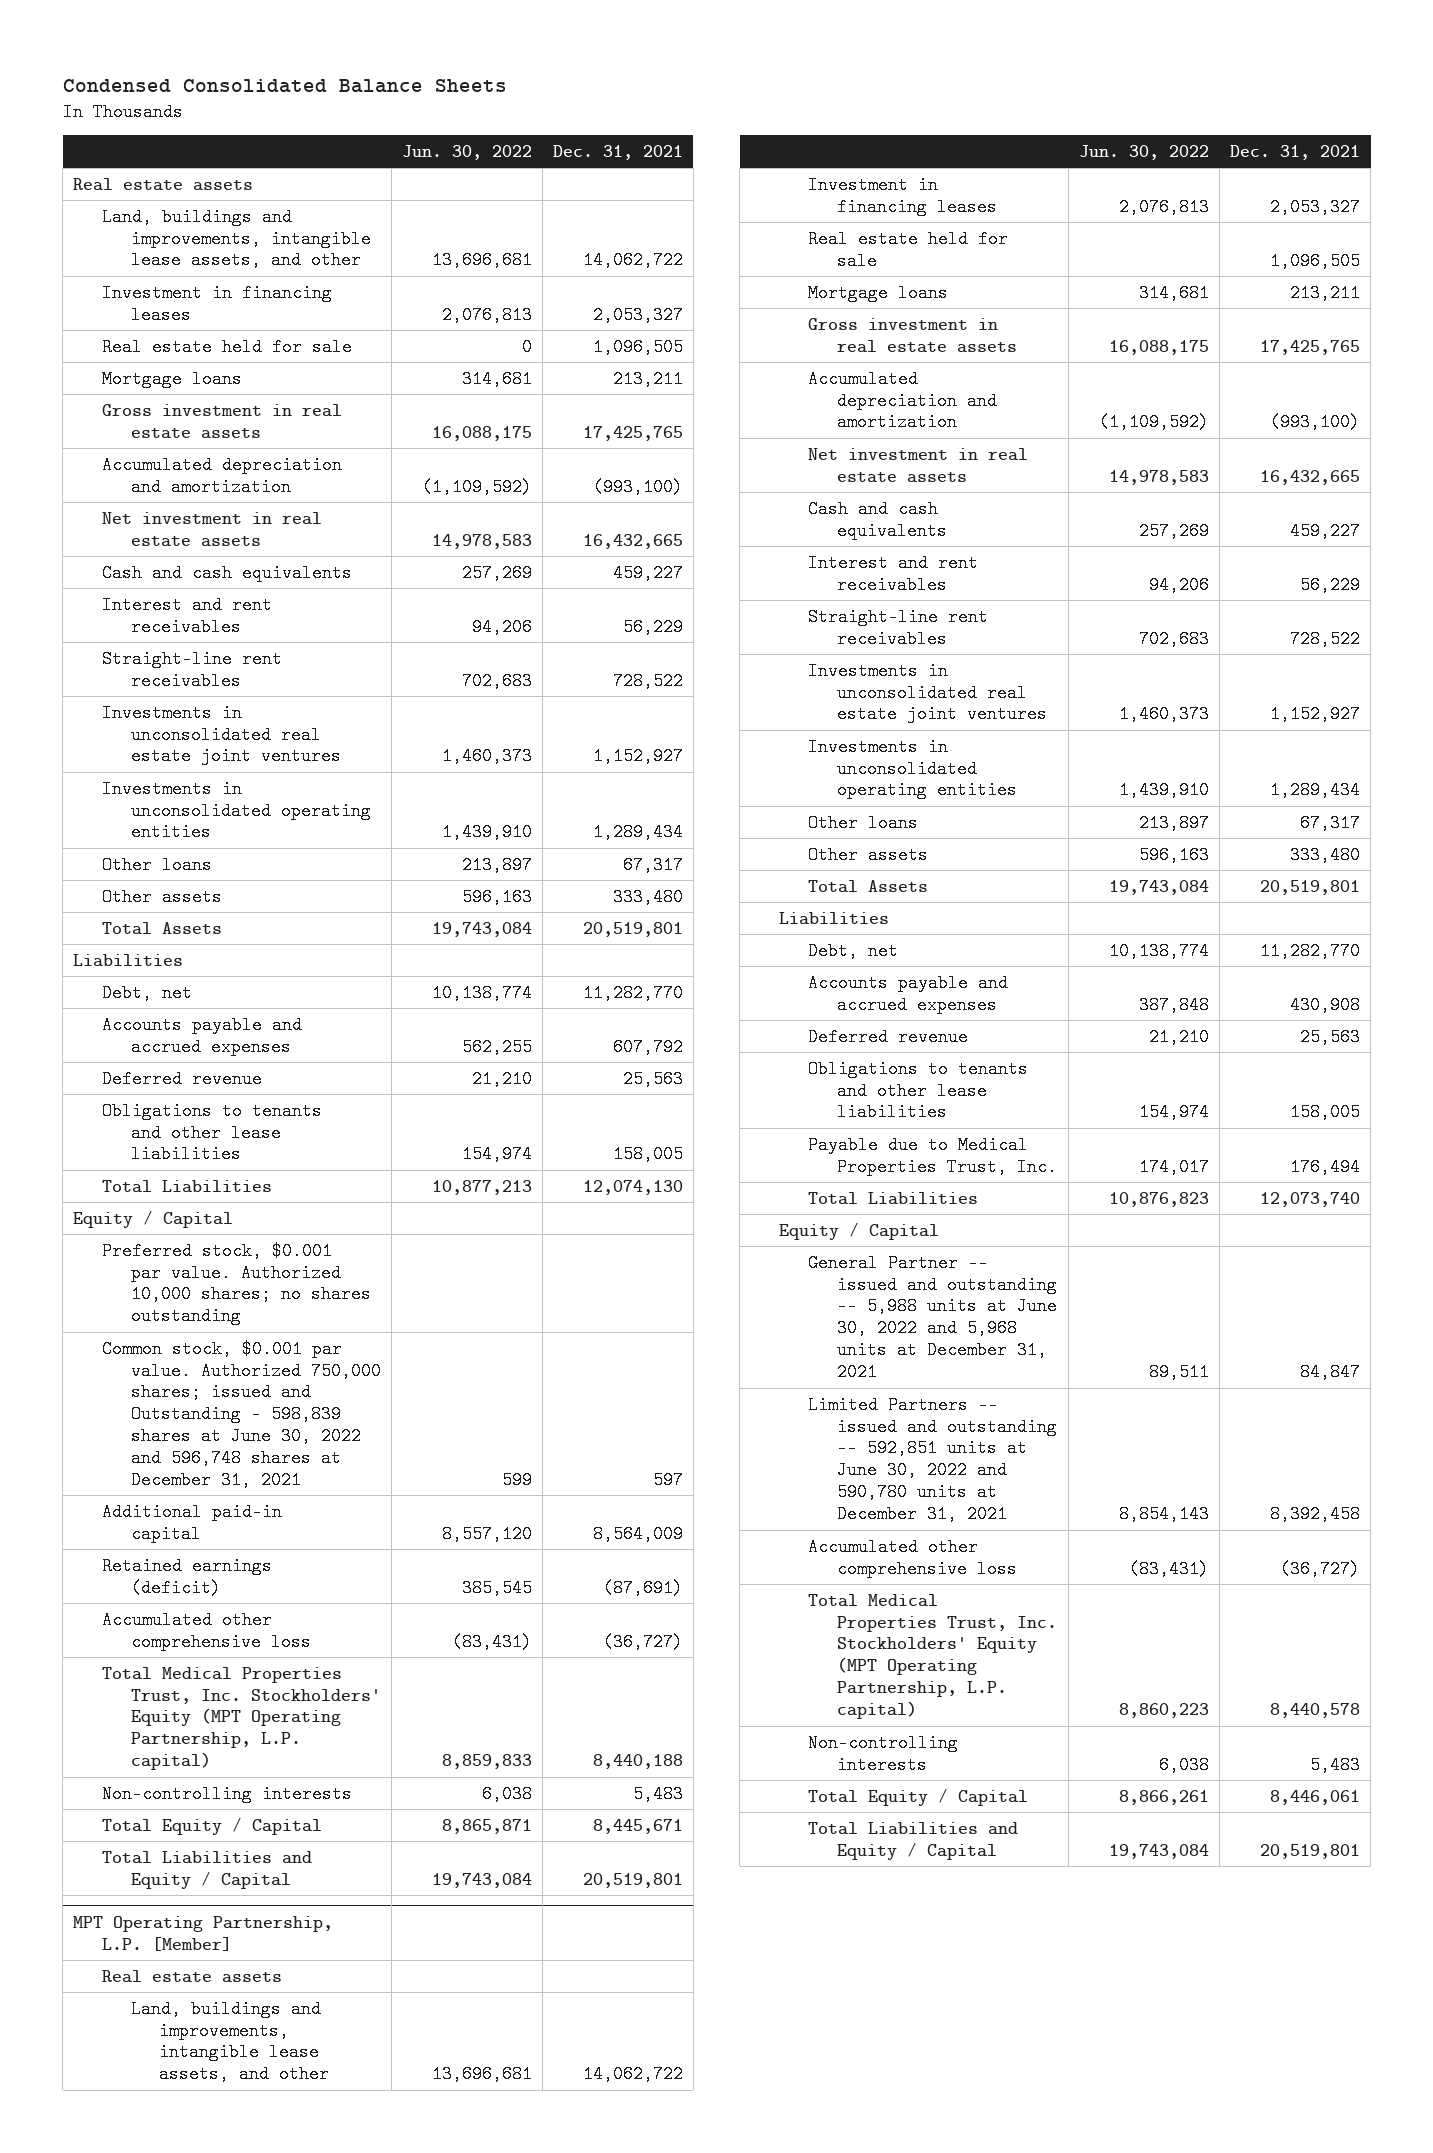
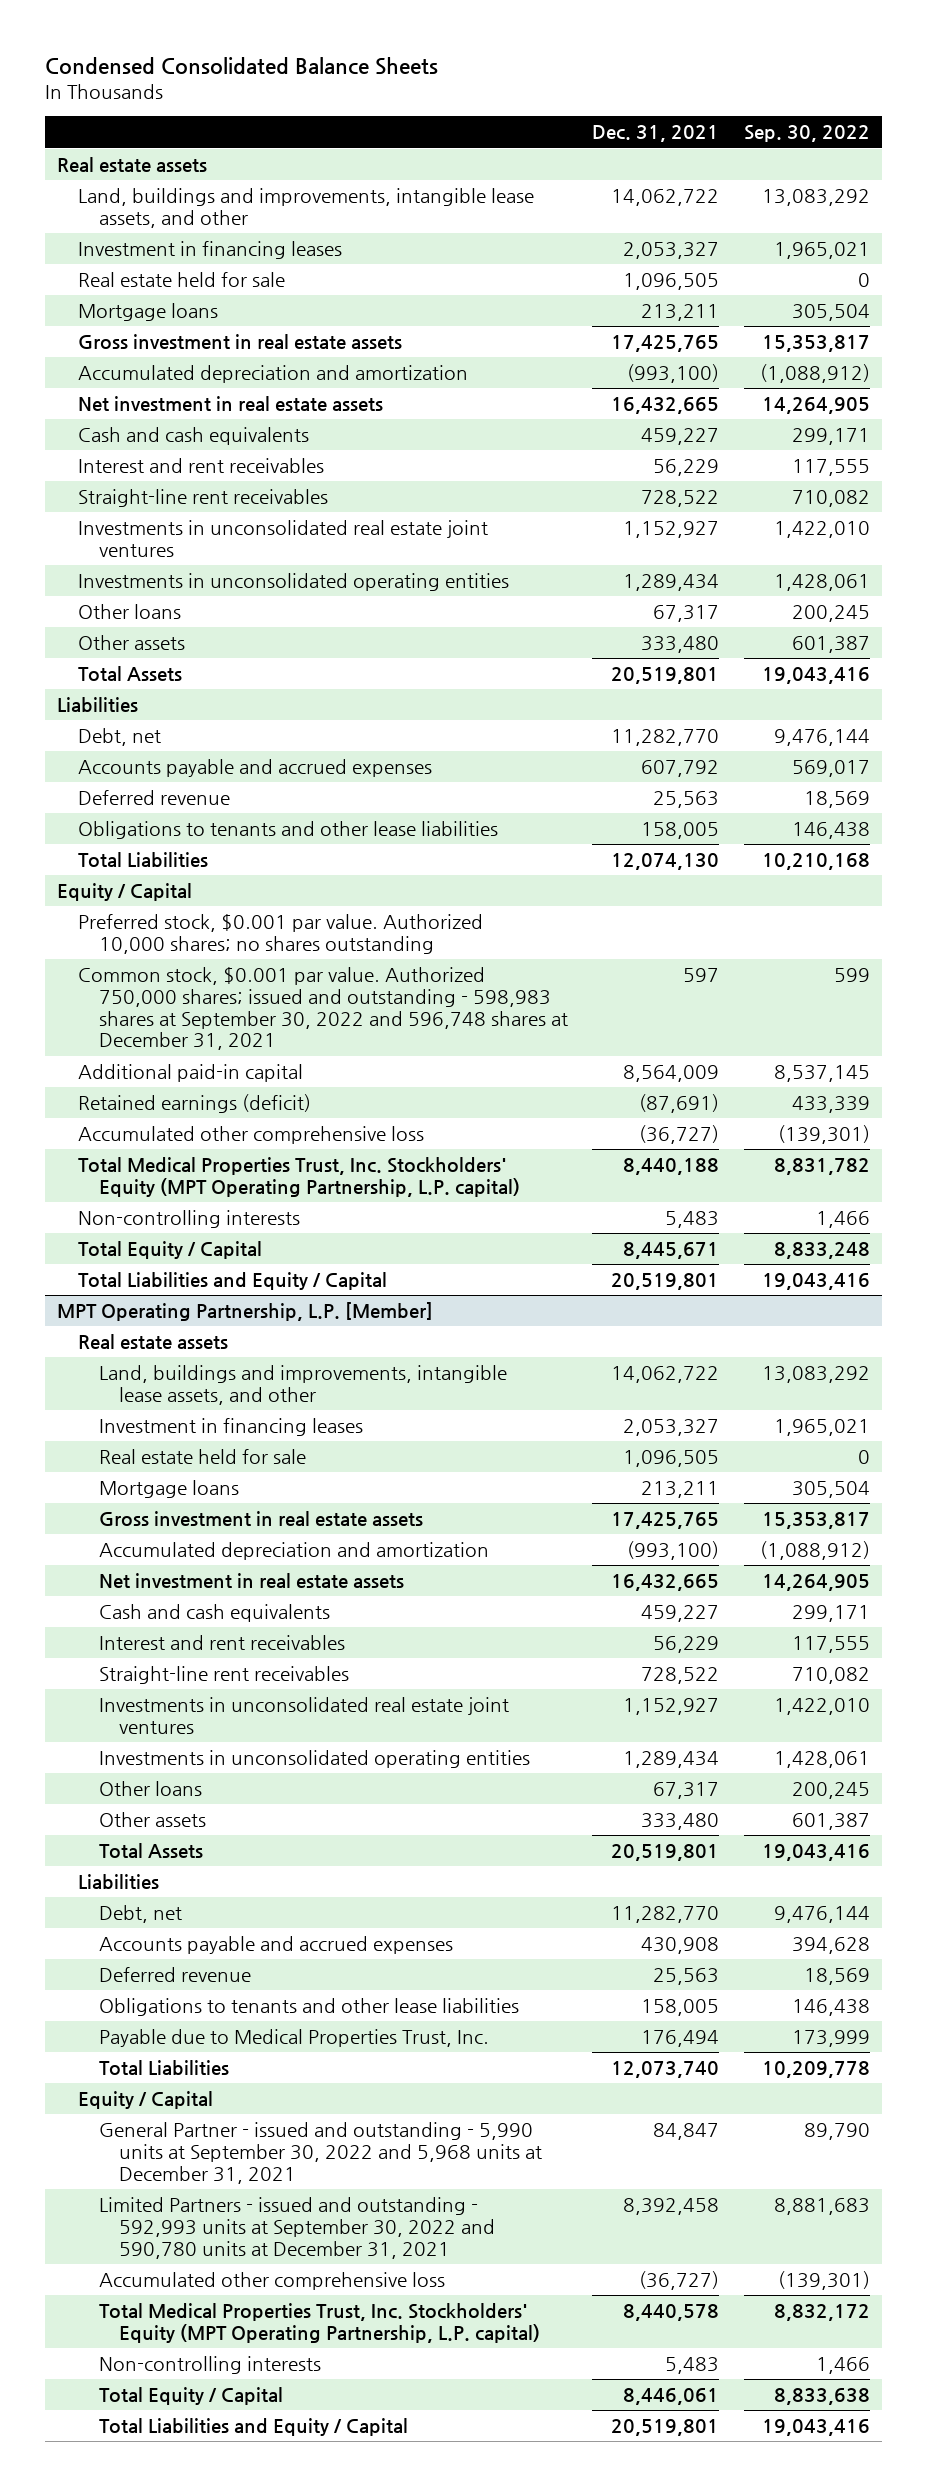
- | Jun. 30, 2022 | Dec. 31, 2021
+ | Dec. 31, 2021 | Sep. 30, 2022
- Common stock, $0.001 par value. Authorized 750,000 shares; issued and Outstanding - 598,839 shares at June 30, 2022 and 596,748 shares at December 31, 2021 | 599 | 597
+ Common stock, $0.001 par value. Authorized 750,000 shares; issued and outstanding - 598,983 shares at September 30, 2022 and 596,748 shares at December 31, 2021 | 597 | 599
@ MPT Operating Partnership, L.P. [Member]
- General Partner -- issued and outstanding -- 5,988 units at June 30, 2022 and 5,968 units at December 31, 2021 | 89,511 | 84,847
- Limited Partners -- issued and outstanding -- 592,851 units at June 30, 2022 and 590,780 units at December 31, 2021 | 8,854,143 | 8,392,458
+ General Partner - issued and outstanding - 5,990 units at September 30, 2022 and 5,968 units at December 31, 2021 | 84,847 | 89,790
+ Limited Partners - issued and outstanding - 592,993 units at September 30, 2022 and 590,780 units at December 31, 2021 | 8,392,458 | 8,881,683

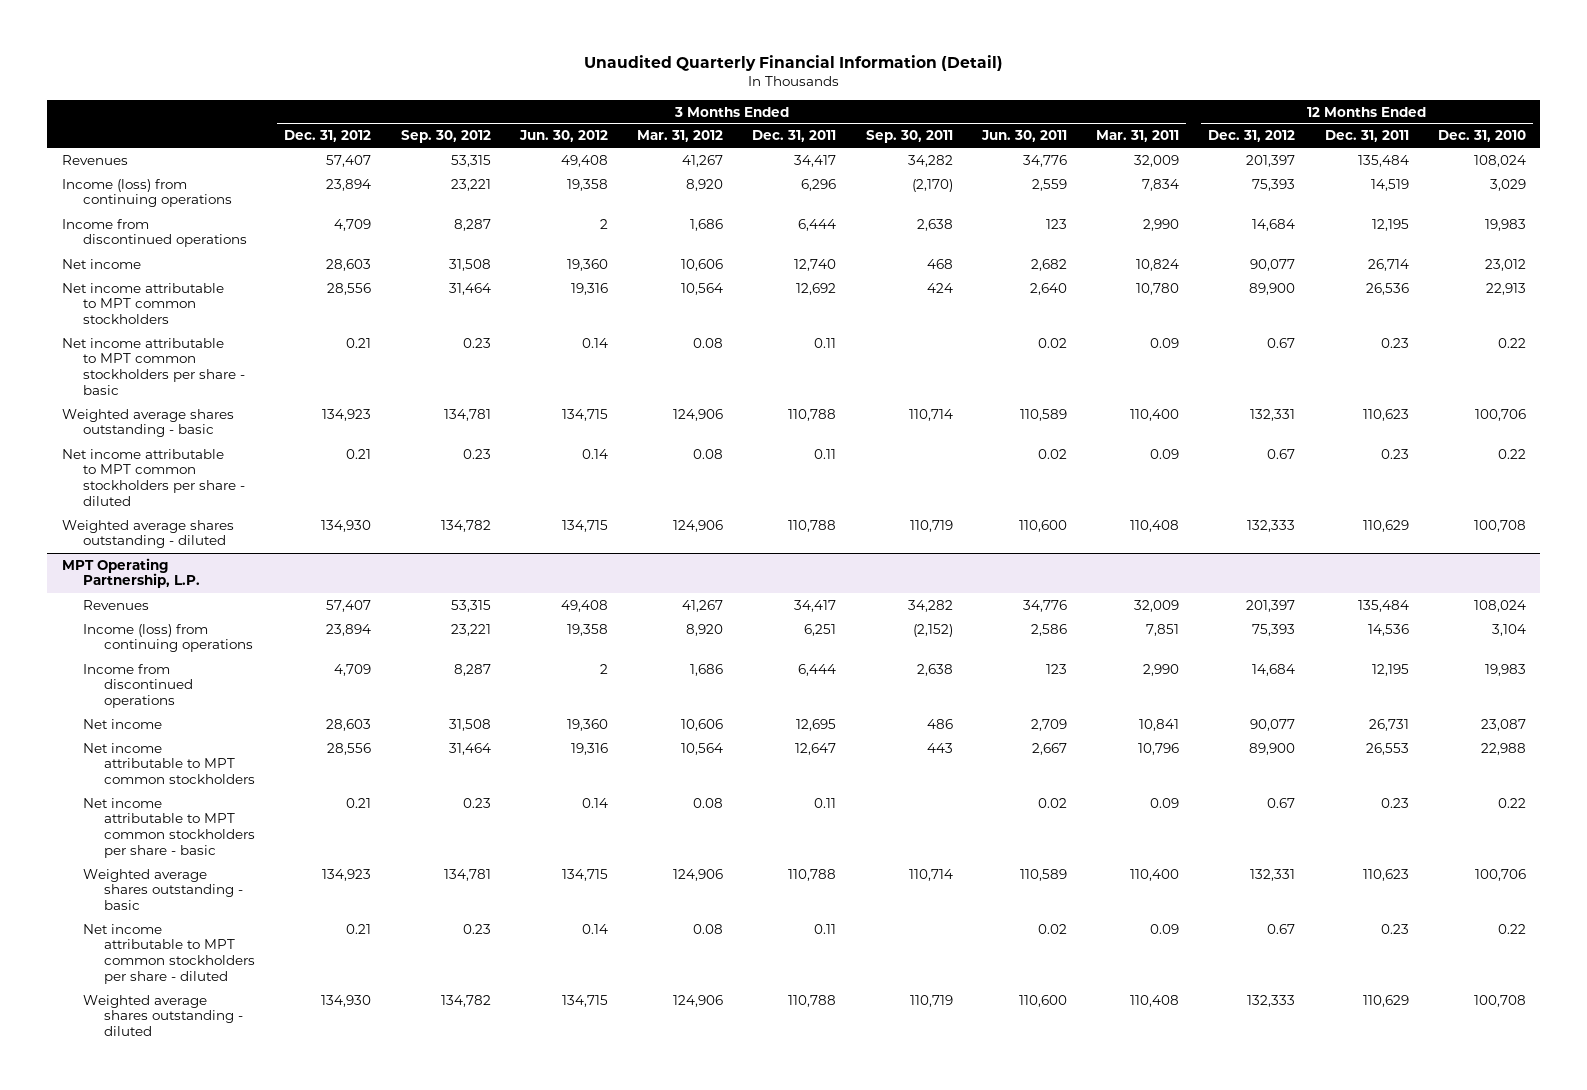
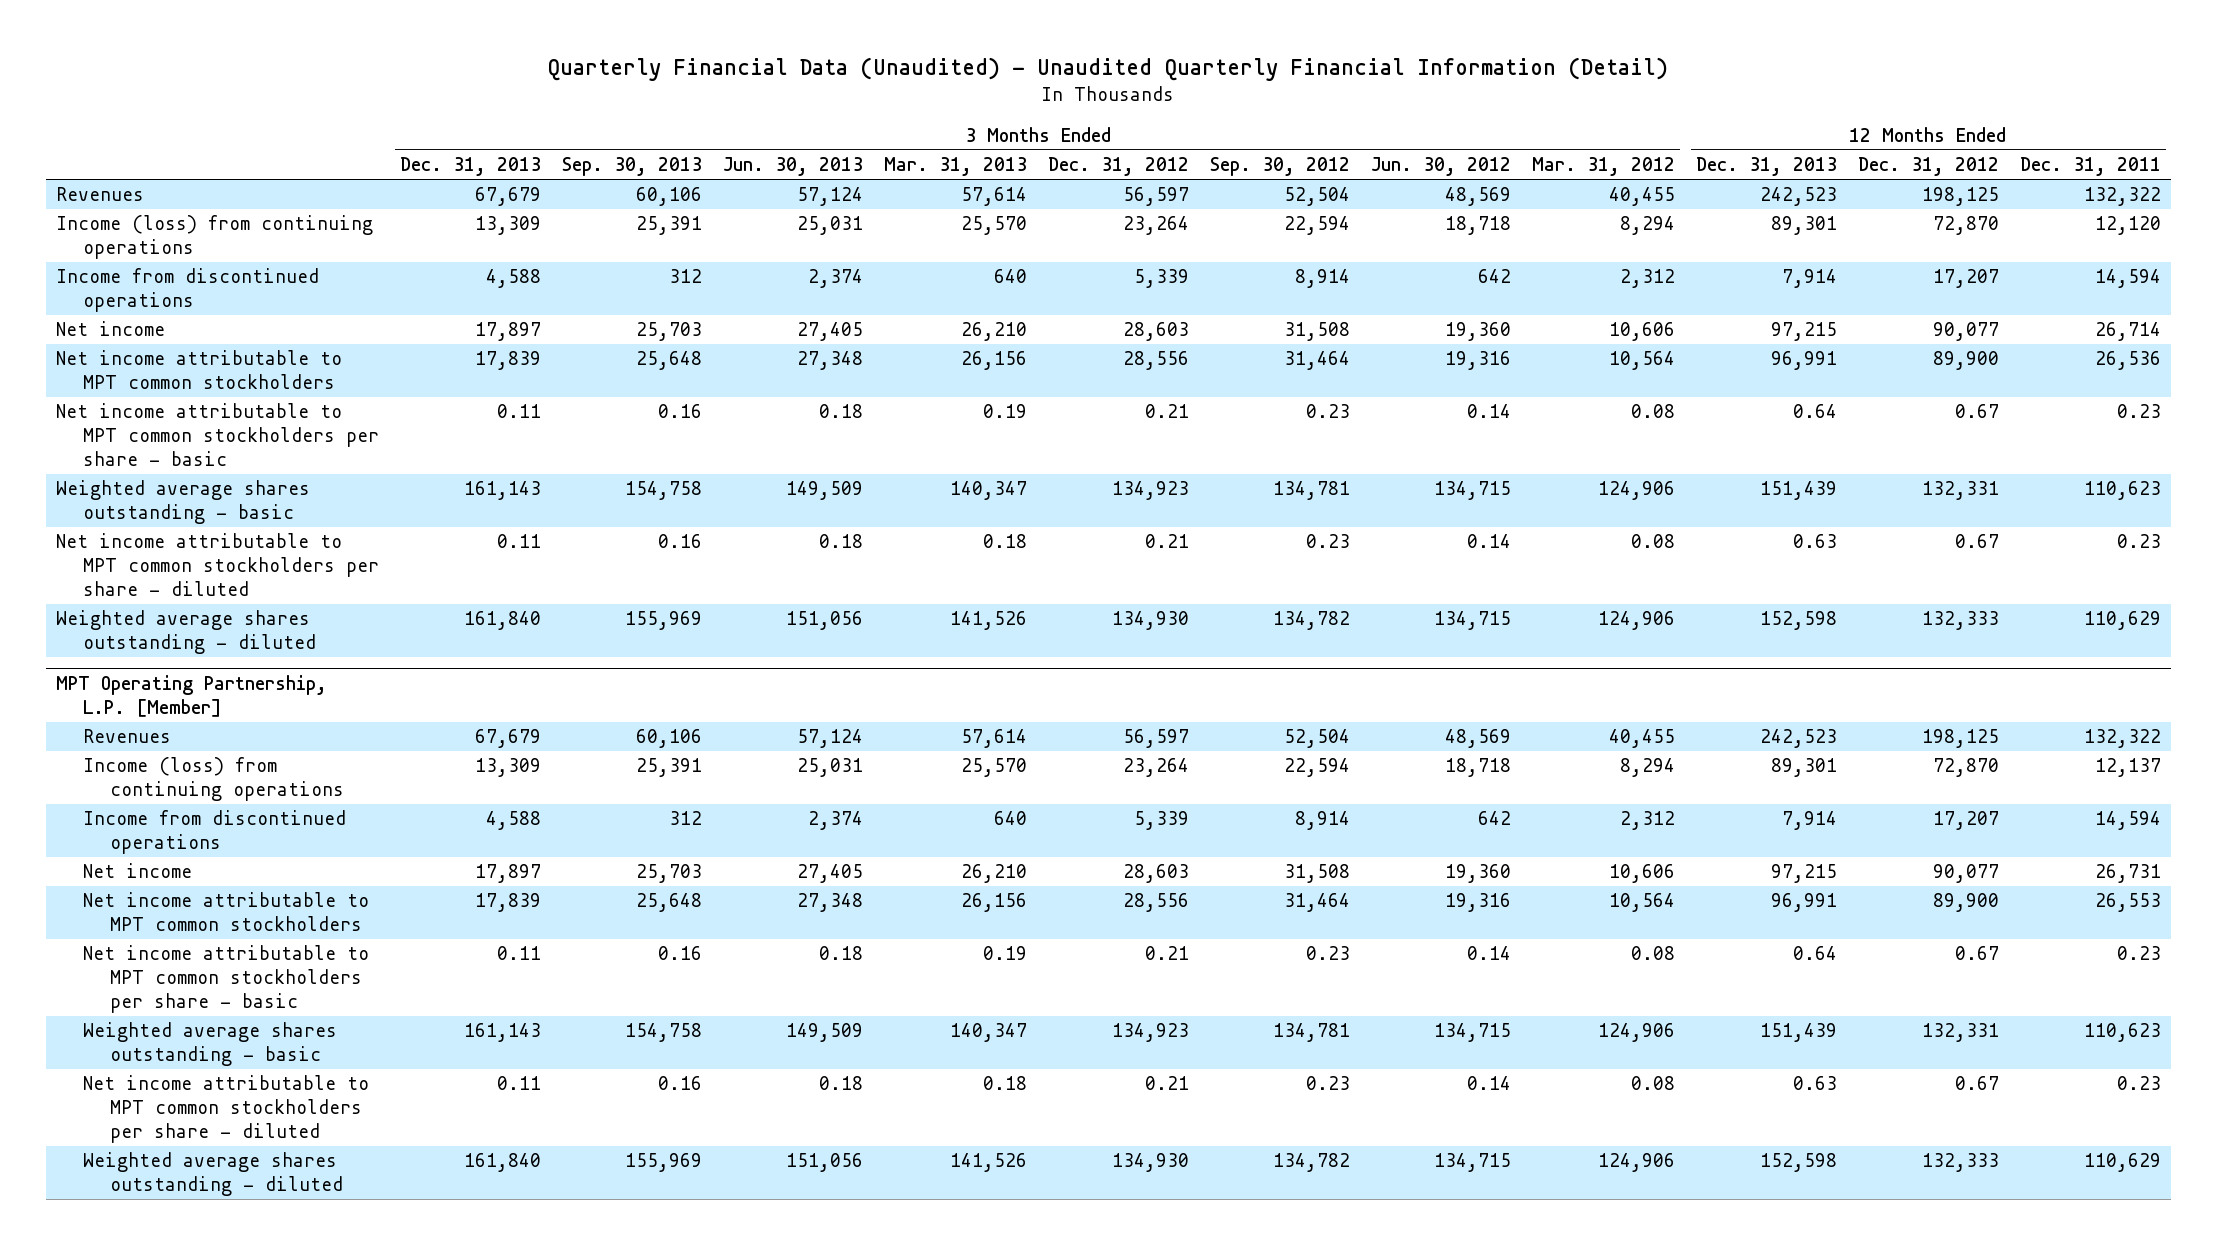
- Unaudited Quarterly Financial Information (Detail)
+ Quarterly Financial Data (Unaudited) - Unaudited Quarterly Financial Information (Detail)
- | 3 Months Ended Dec. 31, 2012 | 3 Months Ended Sep. 30, 2012 | 3 Months Ended Jun. 30, 2012 | 3 Months Ended Mar. 31, 2012 | 3 Months Ended Dec. 31, 2011 | 3 Months Ended Sep. 30, 2011 | 3 Months Ended Jun. 30, 2011 | 3 Months Ended Mar. 31, 2011 | 12 Months Ended Dec. 31, 2012 | 12 Months Ended Dec. 31, 2011 | 12 Months Ended Dec. 31, 2010
+ | 3 Months Ended Dec. 31, 2013 | 3 Months Ended Sep. 30, 2013 | 3 Months Ended Jun. 30, 2013 | 3 Months Ended Mar. 31, 2013 | 3 Months Ended Dec. 31, 2012 | 3 Months Ended Sep. 30, 2012 | 3 Months Ended Jun. 30, 2012 | 3 Months Ended Mar. 31, 2012 | 12 Months Ended Dec. 31, 2013 | 12 Months Ended Dec. 31, 2012 | 12 Months Ended Dec. 31, 2011
- Revenues | 57,407 | 53,315 | 49,408 | 41,267 | 34,417 | 34,282 | 34,776 | 32,009 | 201,397 | 135,484 | 108,024
- Income (loss) from continuing operations | 23,894 | 23,221 | 19,358 | 8,920 | 6,296 | (2,170) | 2,559 | 7,834 | 75,393 | 14,519 | 3,029
- Income from discontinued operations | 4,709 | 8,287 | 2 | 1,686 | 6,444 | 2,638 | 123 | 2,990 | 14,684 | 12,195 | 19,983
+ Revenues | 67,679 | 60,106 | 57,124 | 57,614 | 56,597 | 52,504 | 48,569 | 40,455 | 242,523 | 198,125 | 132,322
+ Income (loss) from continuing operations | 13,309 | 25,391 | 25,031 | 25,570 | 23,264 | 22,594 | 18,718 | 8,294 | 89,301 | 72,870 | 12,120
+ Income from discontinued operations | 4,588 | 312 | 2,374 | 640 | 5,339 | 8,914 | 642 | 2,312 | 7,914 | 17,207 | 14,594
- MPT Operating Partnership, L.P.
- Revenues | 57,407 | 53,315 | 49,408 | 41,267 | 34,417 | 34,282 | 34,776 | 32,009 | 201,397 | 135,484 | 108,024
- Income (loss) from continuing operations | 23,894 | 23,221 | 19,358 | 8,920 | 6,251 | (2,152) | 2,586 | 7,851 | 75,393 | 14,536 | 3,104
- Income from discontinued operations | 4,709 | 8,287 | 2 | 1,686 | 6,444 | 2,638 | 123 | 2,990 | 14,684 | 12,195 | 19,983
+ MPT Operating Partnership, L.P. [Member]
+ Revenues | 67,679 | 60,106 | 57,124 | 57,614 | 56,597 | 52,504 | 48,569 | 40,455 | 242,523 | 198,125 | 132,322
+ Income (loss) from continuing operations | 13,309 | 25,391 | 25,031 | 25,570 | 23,264 | 22,594 | 18,718 | 8,294 | 89,301 | 72,870 | 12,137
+ Income from discontinued operations | 4,588 | 312 | 2,374 | 640 | 5,339 | 8,914 | 642 | 2,312 | 7,914 | 17,207 | 14,594

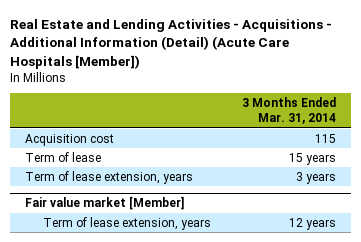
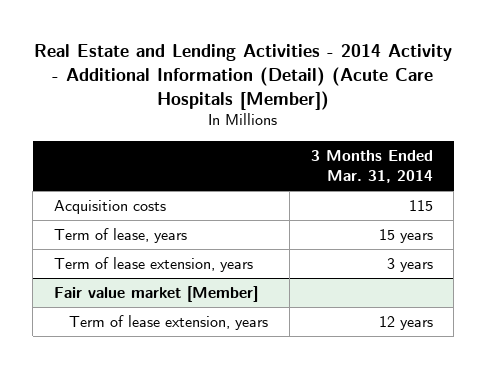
- Real Estate and Lending Activities - Acquisitions - Additional Information (Detail) (Acute Care Hospitals [Member])
+ Real Estate and Lending Activities - 2014 Activity - Additional Information (Detail) (Acute Care Hospitals [Member])
- Acquisition cost | 115
- Term of lease | 15 years
+ Acquisition costs | 115
+ Term of lease, years | 15 years

